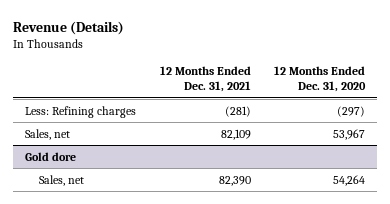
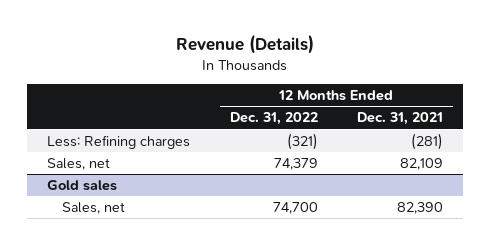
- | 12 Months Ended Dec. 31, 2021 | 12 Months Ended Dec. 31, 2020
+ | 12 Months Ended Dec. 31, 2022 | 12 Months Ended Dec. 31, 2021
- Gold dore
+ Gold sales

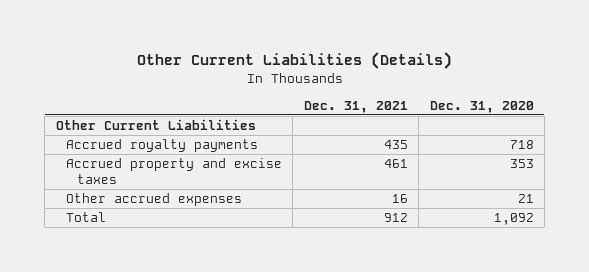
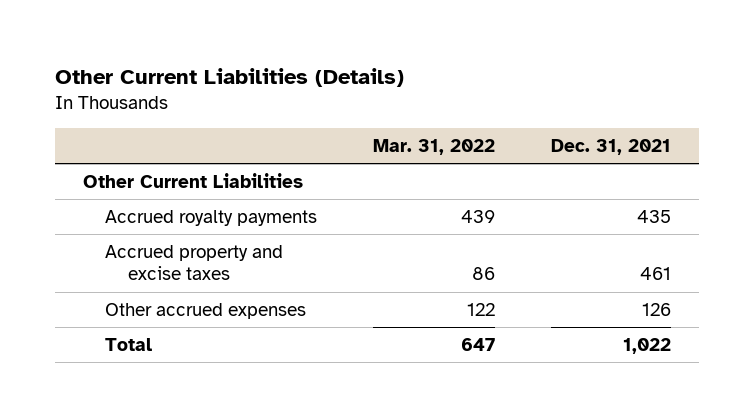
- | Dec. 31, 2021 | Dec. 31, 2020
+ | Mar. 31, 2022 | Dec. 31, 2021
- Other accrued expenses | 16 | 21
- Total | 912 | 1,092
+ Other accrued expenses | 122 | 126
+ Total | 647 | 1,022

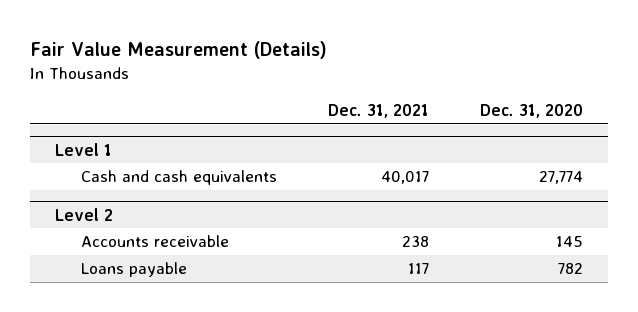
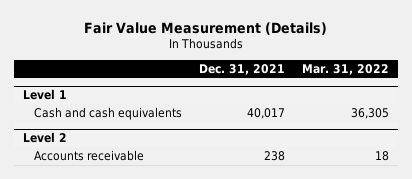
- | Dec. 31, 2021 | Dec. 31, 2020
+ | Dec. 31, 2021 | Mar. 31, 2022
@ Level 2
- Loans payable | 117 | 782

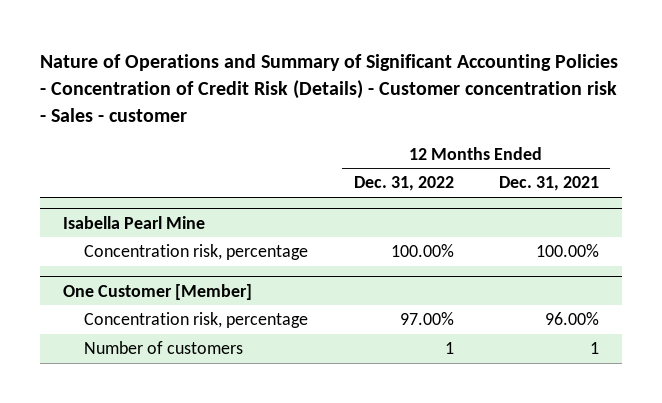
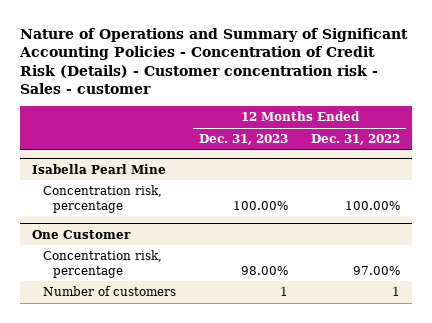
- | 12 Months Ended Dec. 31, 2022 | 12 Months Ended Dec. 31, 2021
+ | 12 Months Ended Dec. 31, 2023 | 12 Months Ended Dec. 31, 2022
- One Customer [Member]
+ One Customer

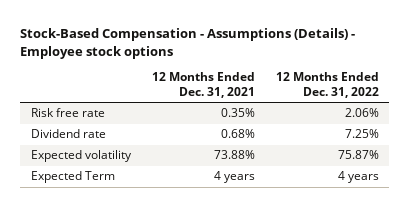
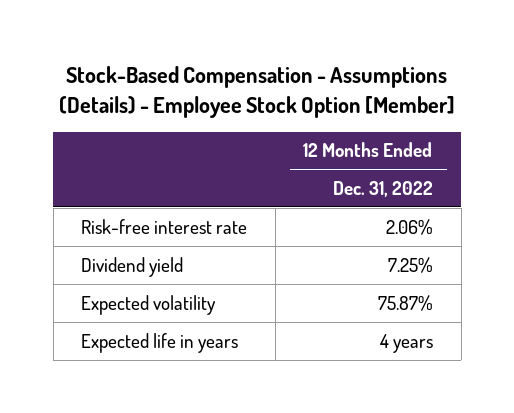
- Stock-Based Compensation - Assumptions (Details) - Employee stock options
+ Stock-Based Compensation - Assumptions (Details) - Employee Stock Option [Member]
- | 12 Months Ended Dec. 31, 2021 | 12 Months Ended Dec. 31, 2022
+ | 12 Months Ended Dec. 31, 2022
- Risk free rate | 0.35% | 2.06%
- Dividend rate | 0.68% | 7.25%
+ Risk-free interest rate | 2.06%
+ Dividend yield | 7.25%
- Expected Term | 4 years | 4 years
+ Expected life in years | 4 years

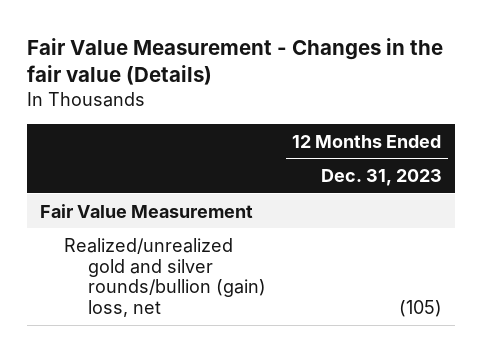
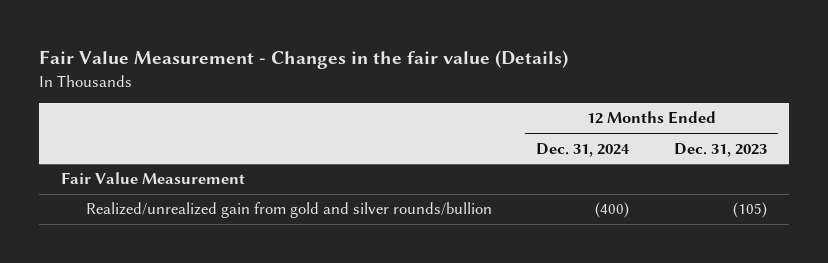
- | 12 Months Ended Dec. 31, 2023
+ | 12 Months Ended Dec. 31, 2024 | 12 Months Ended Dec. 31, 2023
- Realized/unrealized gold and silver rounds/bullion (gain) loss, net | (105)
+ Realized/unrealized gain from gold and silver rounds/bullion | (400) | (105)

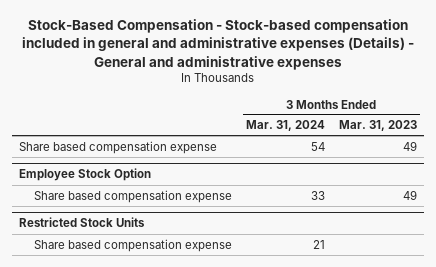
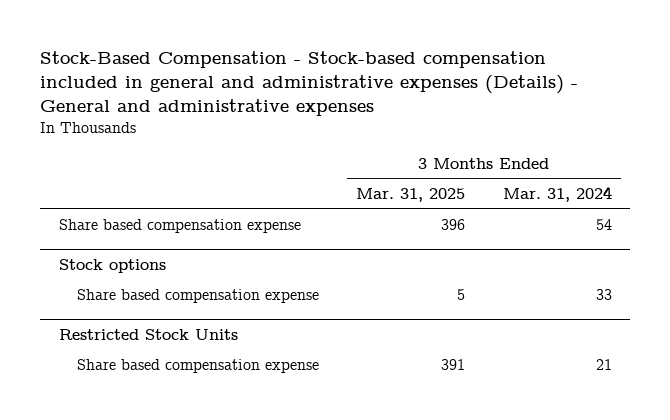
- | 3 Months Ended Mar. 31, 2024 | 3 Months Ended Mar. 31, 2023
+ | 3 Months Ended Mar. 31, 2025 | 3 Months Ended Mar. 31, 2024
- Employee Stock Option
+ Stock options

